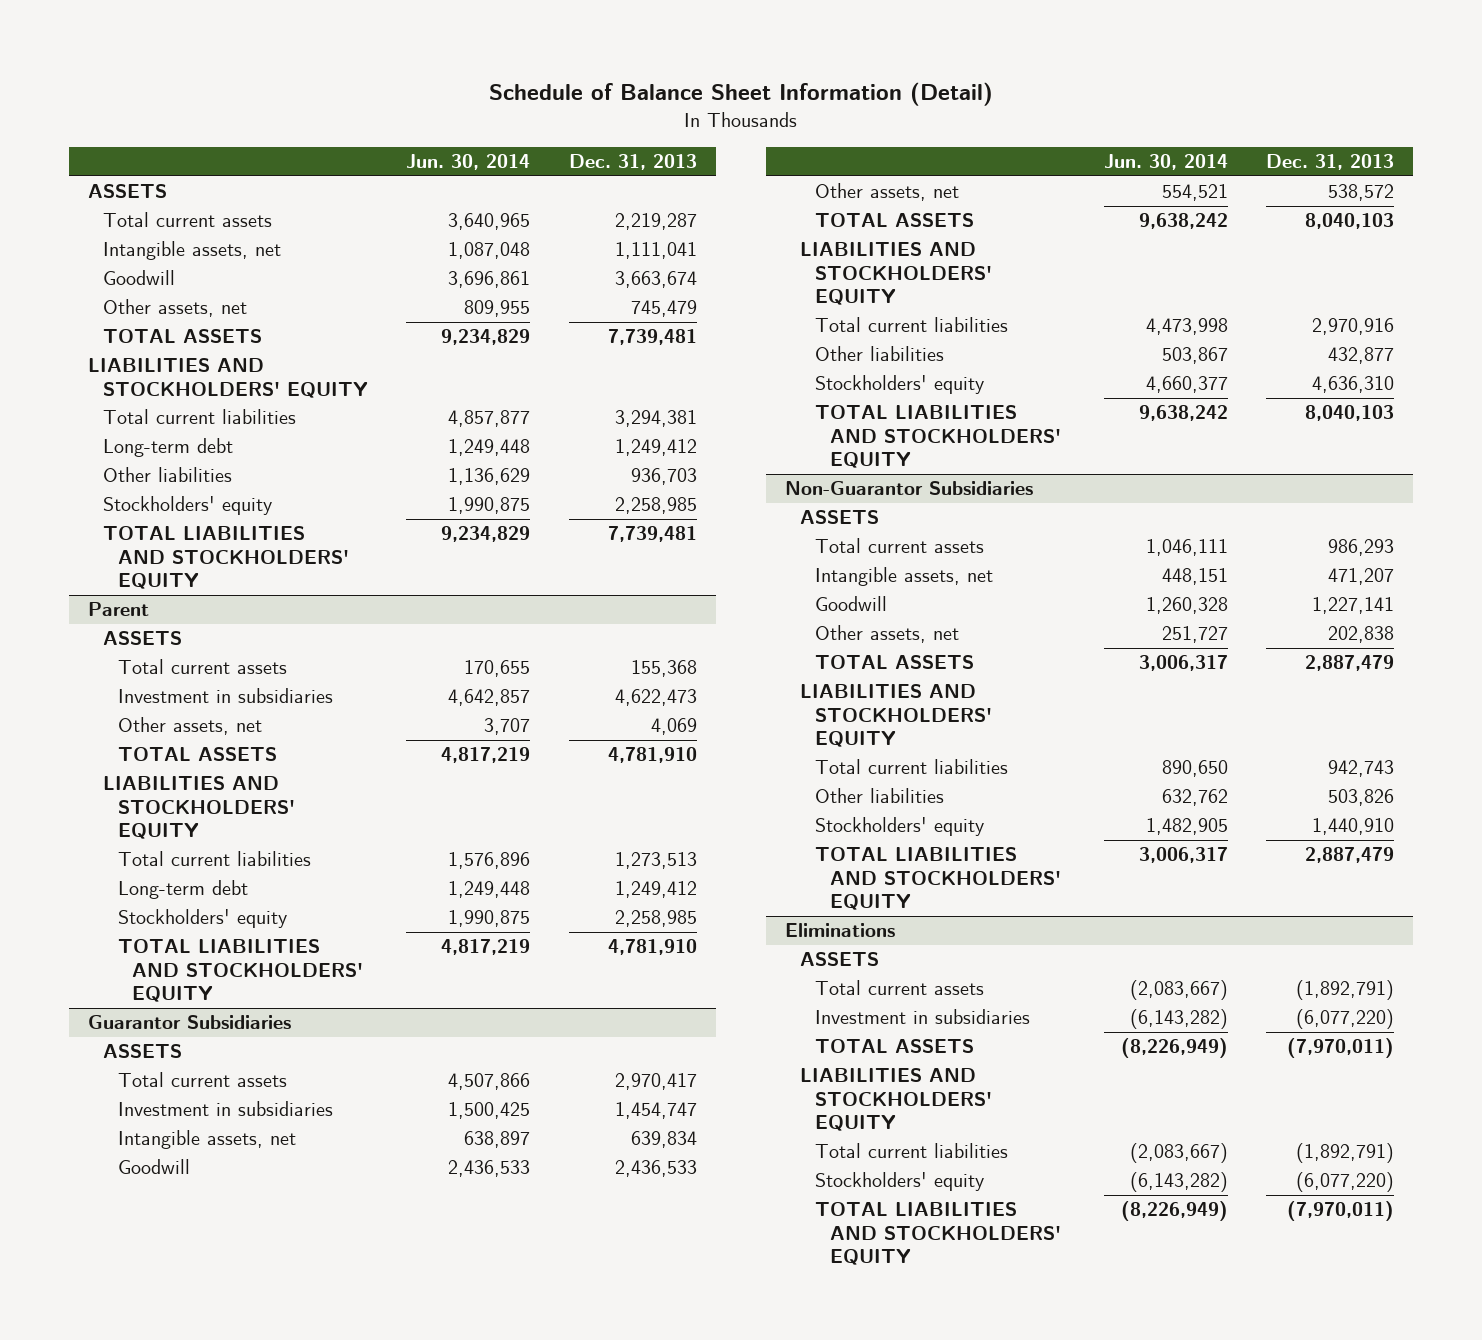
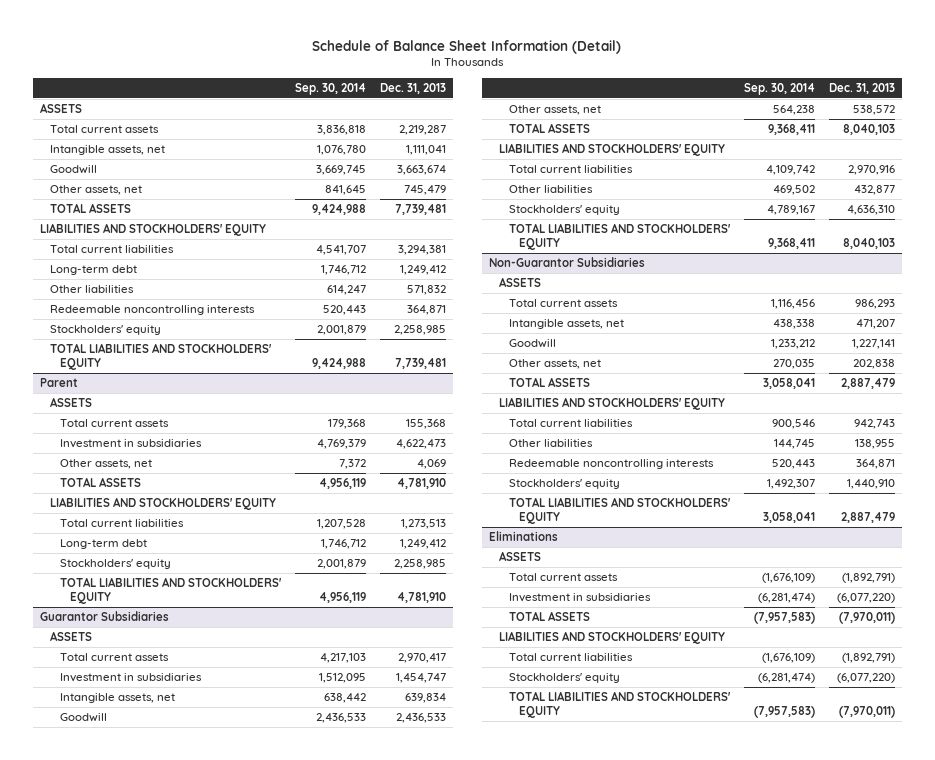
- | Jun. 30, 2014 | Dec. 31, 2013
+ | Sep. 30, 2014 | Dec. 31, 2013
- Other liabilities | 1,136,629 | 936,703
+ Other liabilities | 614,247 | 571,832
+ Redeemable noncontrolling interests | 520,443 | 364,871
@ Non-Guarantor Subsidiaries
- Other liabilities | 632,762 | 503,826
+ Other liabilities | 144,745 | 138,955
+ Redeemable noncontrolling interests | 520,443 | 364,871

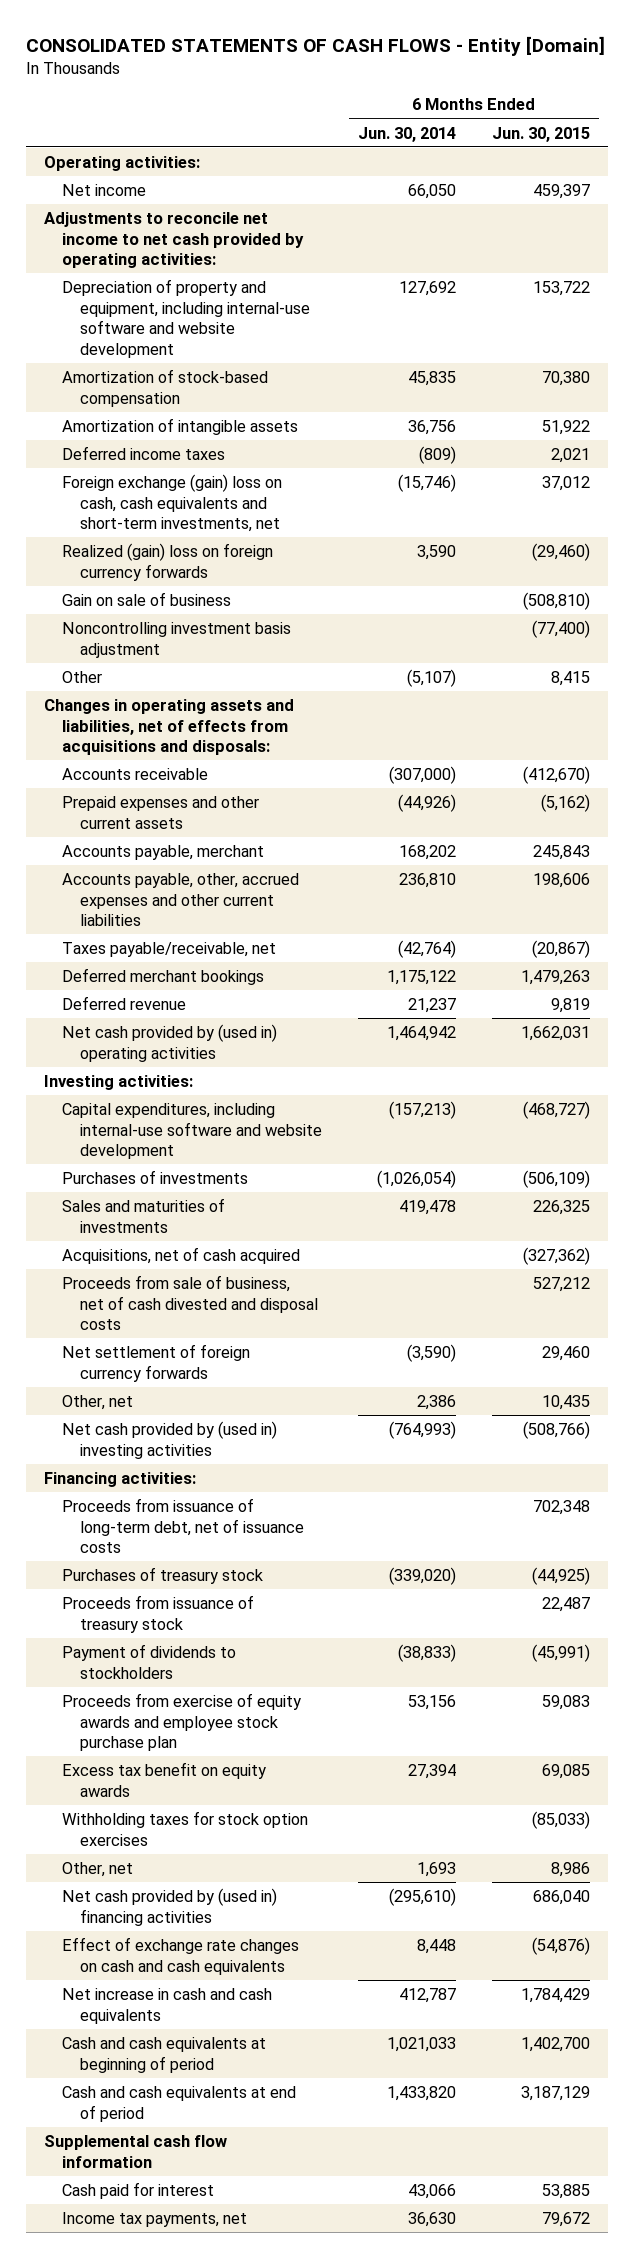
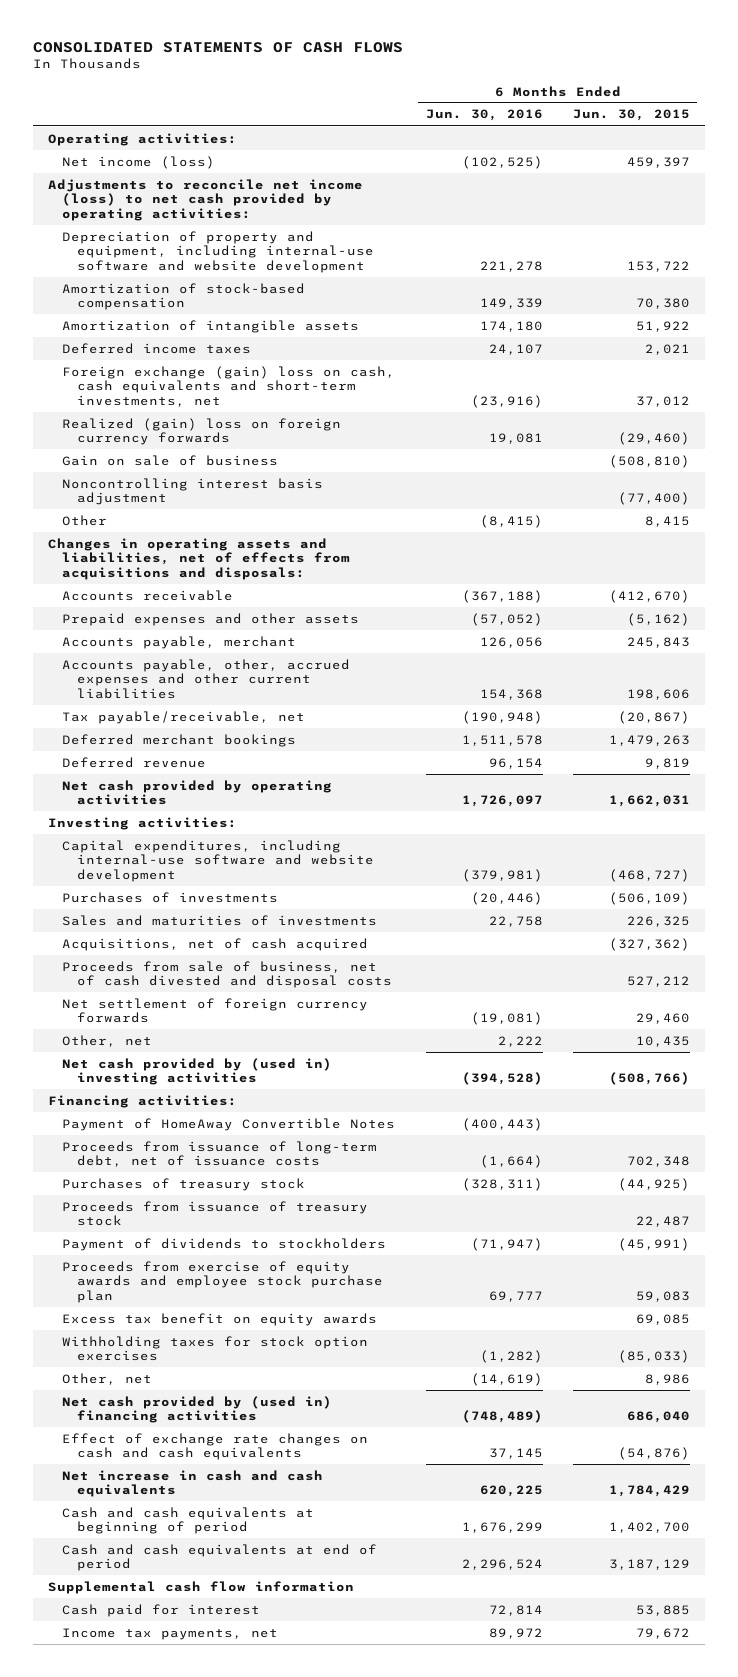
- CONSOLIDATED STATEMENTS OF CASH FLOWS - Entity [Domain]
+ CONSOLIDATED STATEMENTS OF CASH FLOWS
- | 6 Months Ended Jun. 30, 2014 | 6 Months Ended Jun. 30, 2015
+ | 6 Months Ended Jun. 30, 2016 | 6 Months Ended Jun. 30, 2015
- Net income | 66,050 | 459,397
- Adjustments to reconcile net income to net cash provided by operating activities:
+ Net income (loss) | (102,525) | 459,397
+ Adjustments to reconcile net income (loss) to net cash provided by operating activities:
- Noncontrolling investment basis adjustment | | (77,400)
+ Noncontrolling interest basis adjustment | | (77,400)
- Prepaid expenses and other current assets | (44,926) | (5,162)
+ Prepaid expenses and other assets | (57,052) | (5,162)
- Taxes payable/receivable, net | (42,764) | (20,867)
+ Tax payable/receivable, net | (190,948) | (20,867)
- Net cash provided by (used in) operating activities | 1,464,942 | 1,662,031
+ Net cash provided by operating activities | 1,726,097 | 1,662,031
+ Payment of HomeAway Convertible Notes | (400,443) |

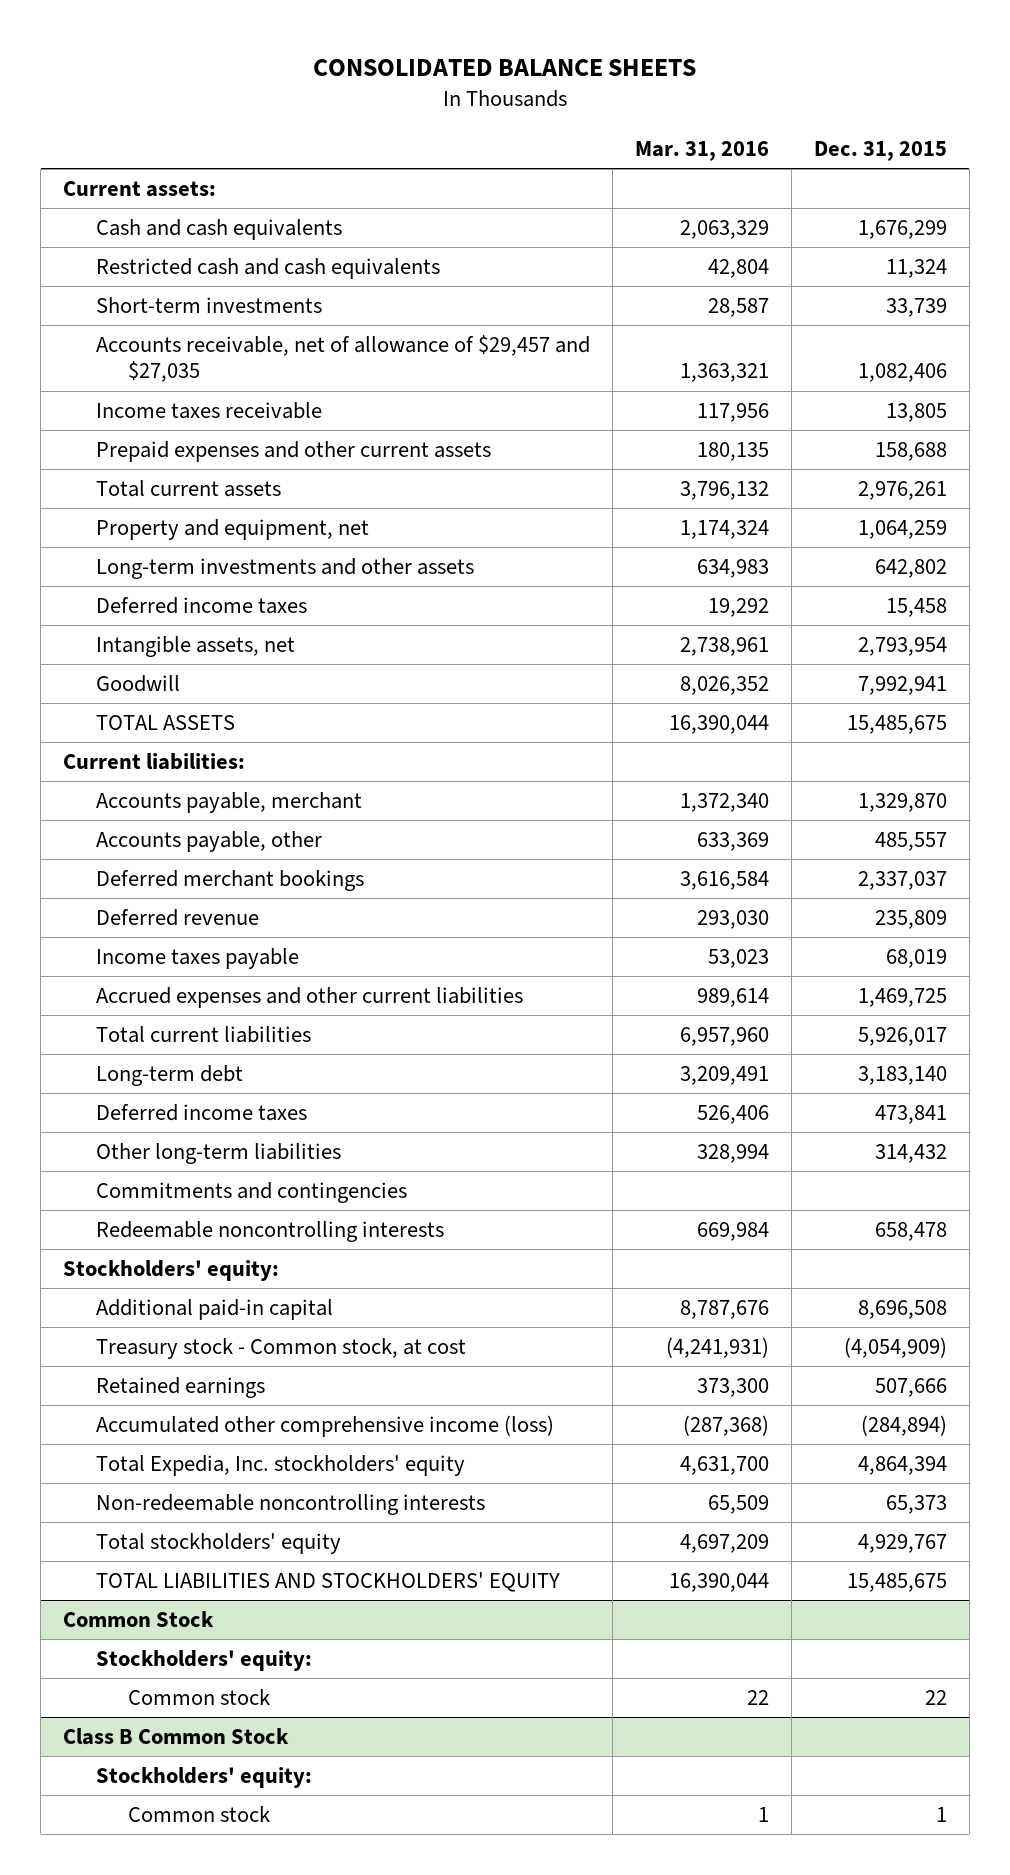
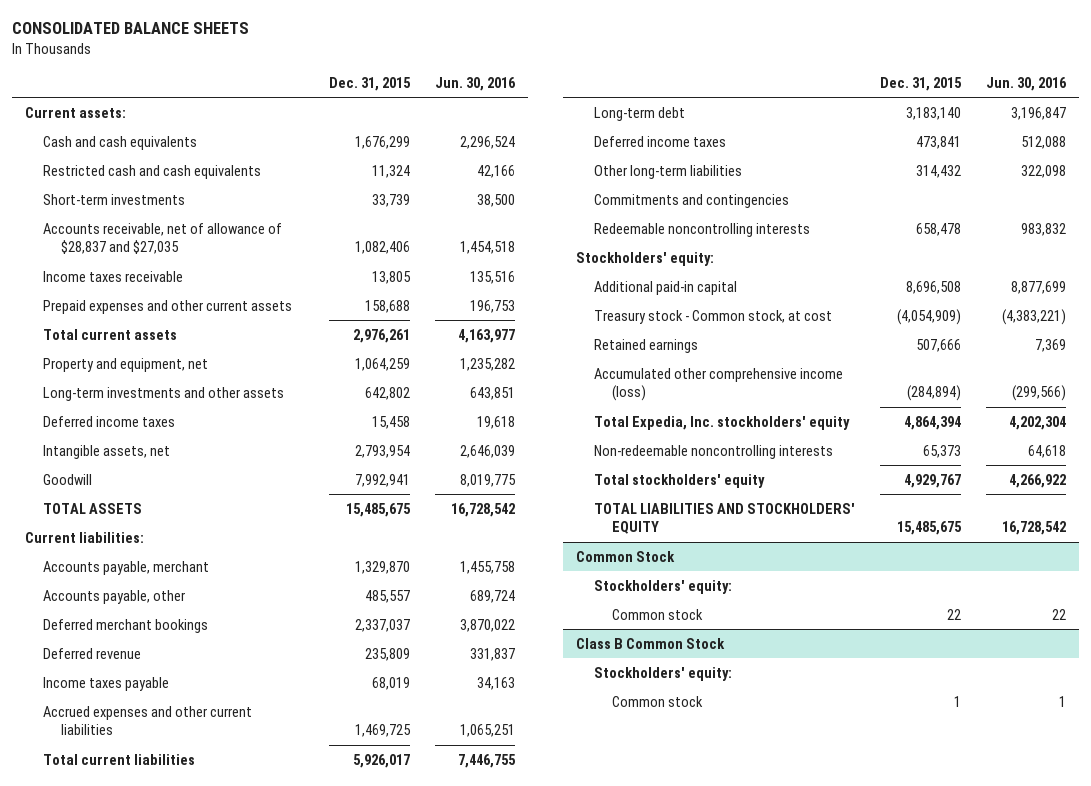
- | Mar. 31, 2016 | Dec. 31, 2015
+ | Dec. 31, 2015 | Jun. 30, 2016
- Accounts receivable, net of allowance of $29,457 and $27,035 | 1,363,321 | 1,082,406
+ Accounts receivable, net of allowance of $28,837 and $27,035 | 1,082,406 | 1,454,518

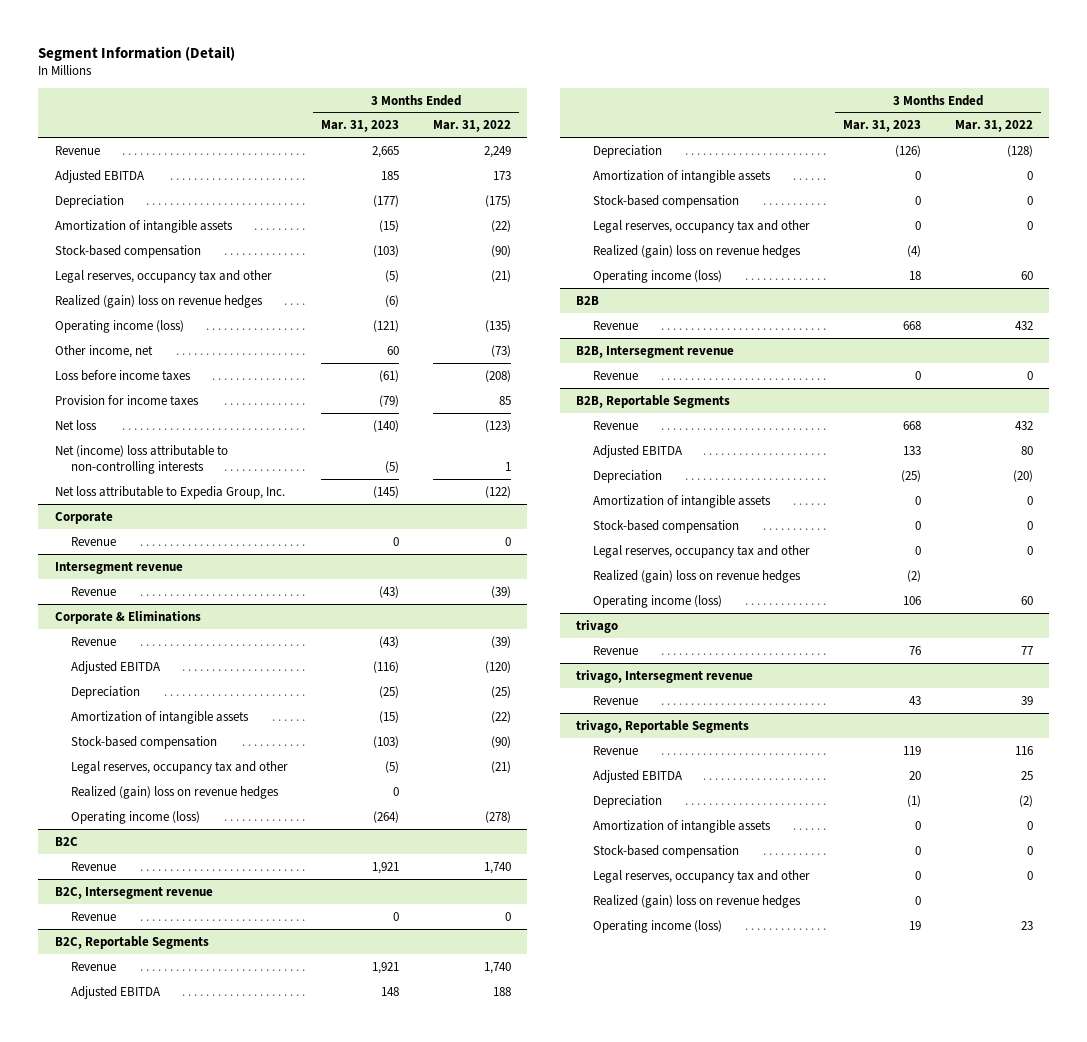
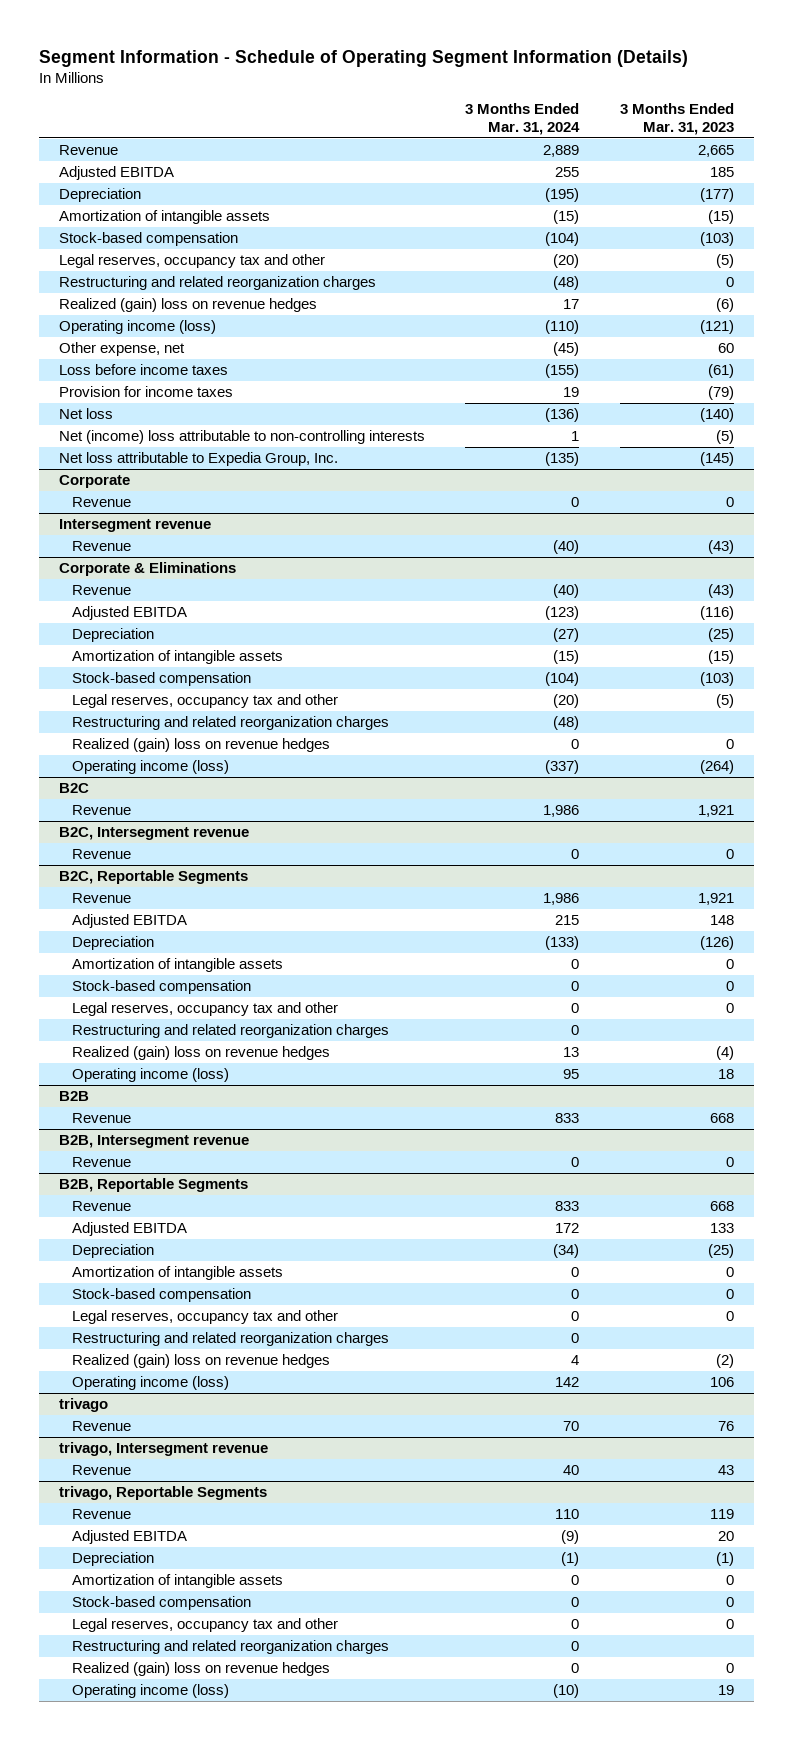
- Segment Information (Detail)
+ Segment Information - Schedule of Operating Segment Information (Details)
- | 3 Months Ended Mar. 31, 2023 | 3 Months Ended Mar. 31, 2022
+ | 3 Months Ended Mar. 31, 2024 | 3 Months Ended Mar. 31, 2023
+ Restructuring and related reorganization charges | (48) | 0
- Other income, net | 60 | (73)
+ Other expense, net | (45) | 60
@ Corporate & Eliminations
+ Restructuring and related reorganization charges | (48) |
@ B2C, Reportable Segments
+ Restructuring and related reorganization charges | 0 |
@ B2B, Reportable Segments
+ Restructuring and related reorganization charges | 0 |
@ trivago, Reportable Segments
+ Restructuring and related reorganization charges | 0 |

